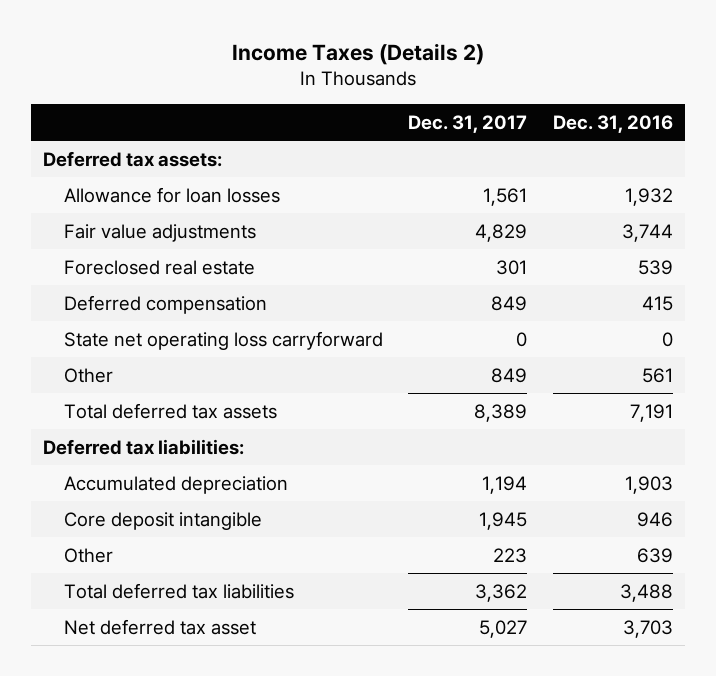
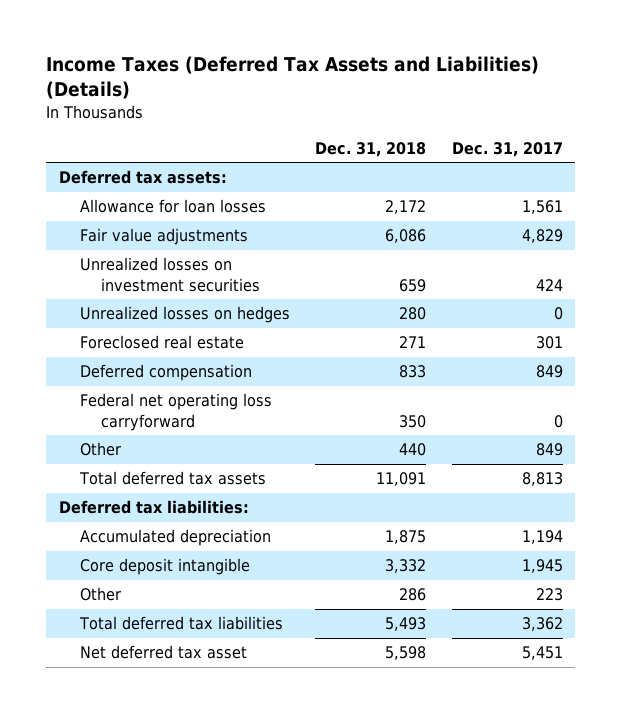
- Income Taxes (Details 2)
+ Income Taxes (Deferred Tax Assets and Liabilities) (Details)
- | Dec. 31, 2017 | Dec. 31, 2016
+ | Dec. 31, 2018 | Dec. 31, 2017
+ Unrealized losses on investment securities | 659 | 424
+ Unrealized losses on hedges | 280 | 0
- State net operating loss carryforward | 0 | 0
+ Federal net operating loss carryforward | 350 | 0
- Total deferred tax assets | 8,389 | 7,191
+ Total deferred tax assets | 11,091 | 8,813
- Net deferred tax asset | 5,027 | 3,703
+ Net deferred tax asset | 5,598 | 5,451

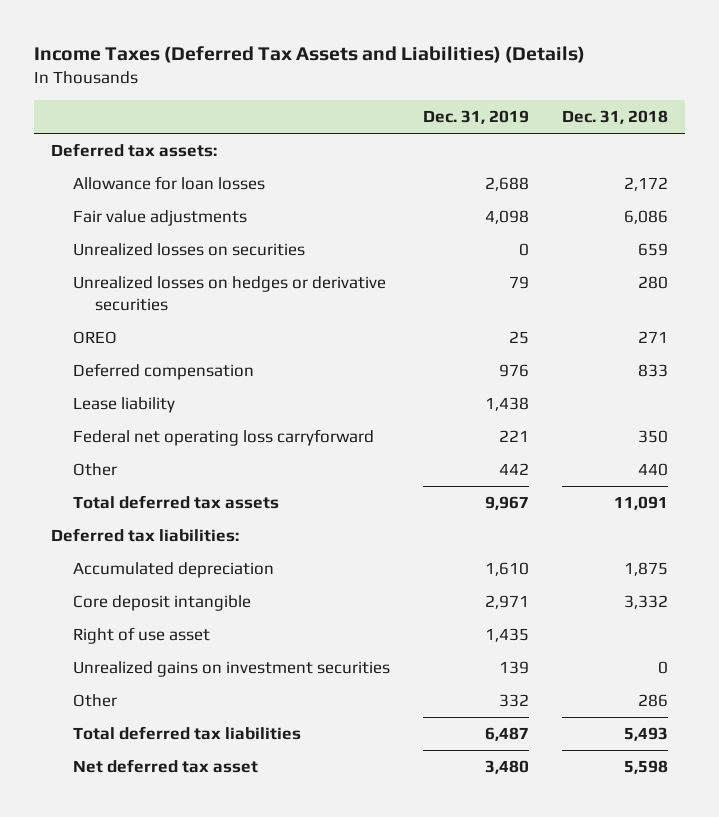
- | Dec. 31, 2018 | Dec. 31, 2017
+ | Dec. 31, 2019 | Dec. 31, 2018
- Unrealized losses on investment securities | 659 | 424
- Unrealized losses on hedges | 280 | 0
- Foreclosed real estate | 271 | 301
+ Unrealized losses on securities | 0 | 659
+ Unrealized losses on hedges or derivative securities | 79 | 280
+ OREO | 25 | 271
+ Lease liability | 1,438 |
+ Right of use asset | 1,435 |
+ Unrealized gains on investment securities | 139 | 0

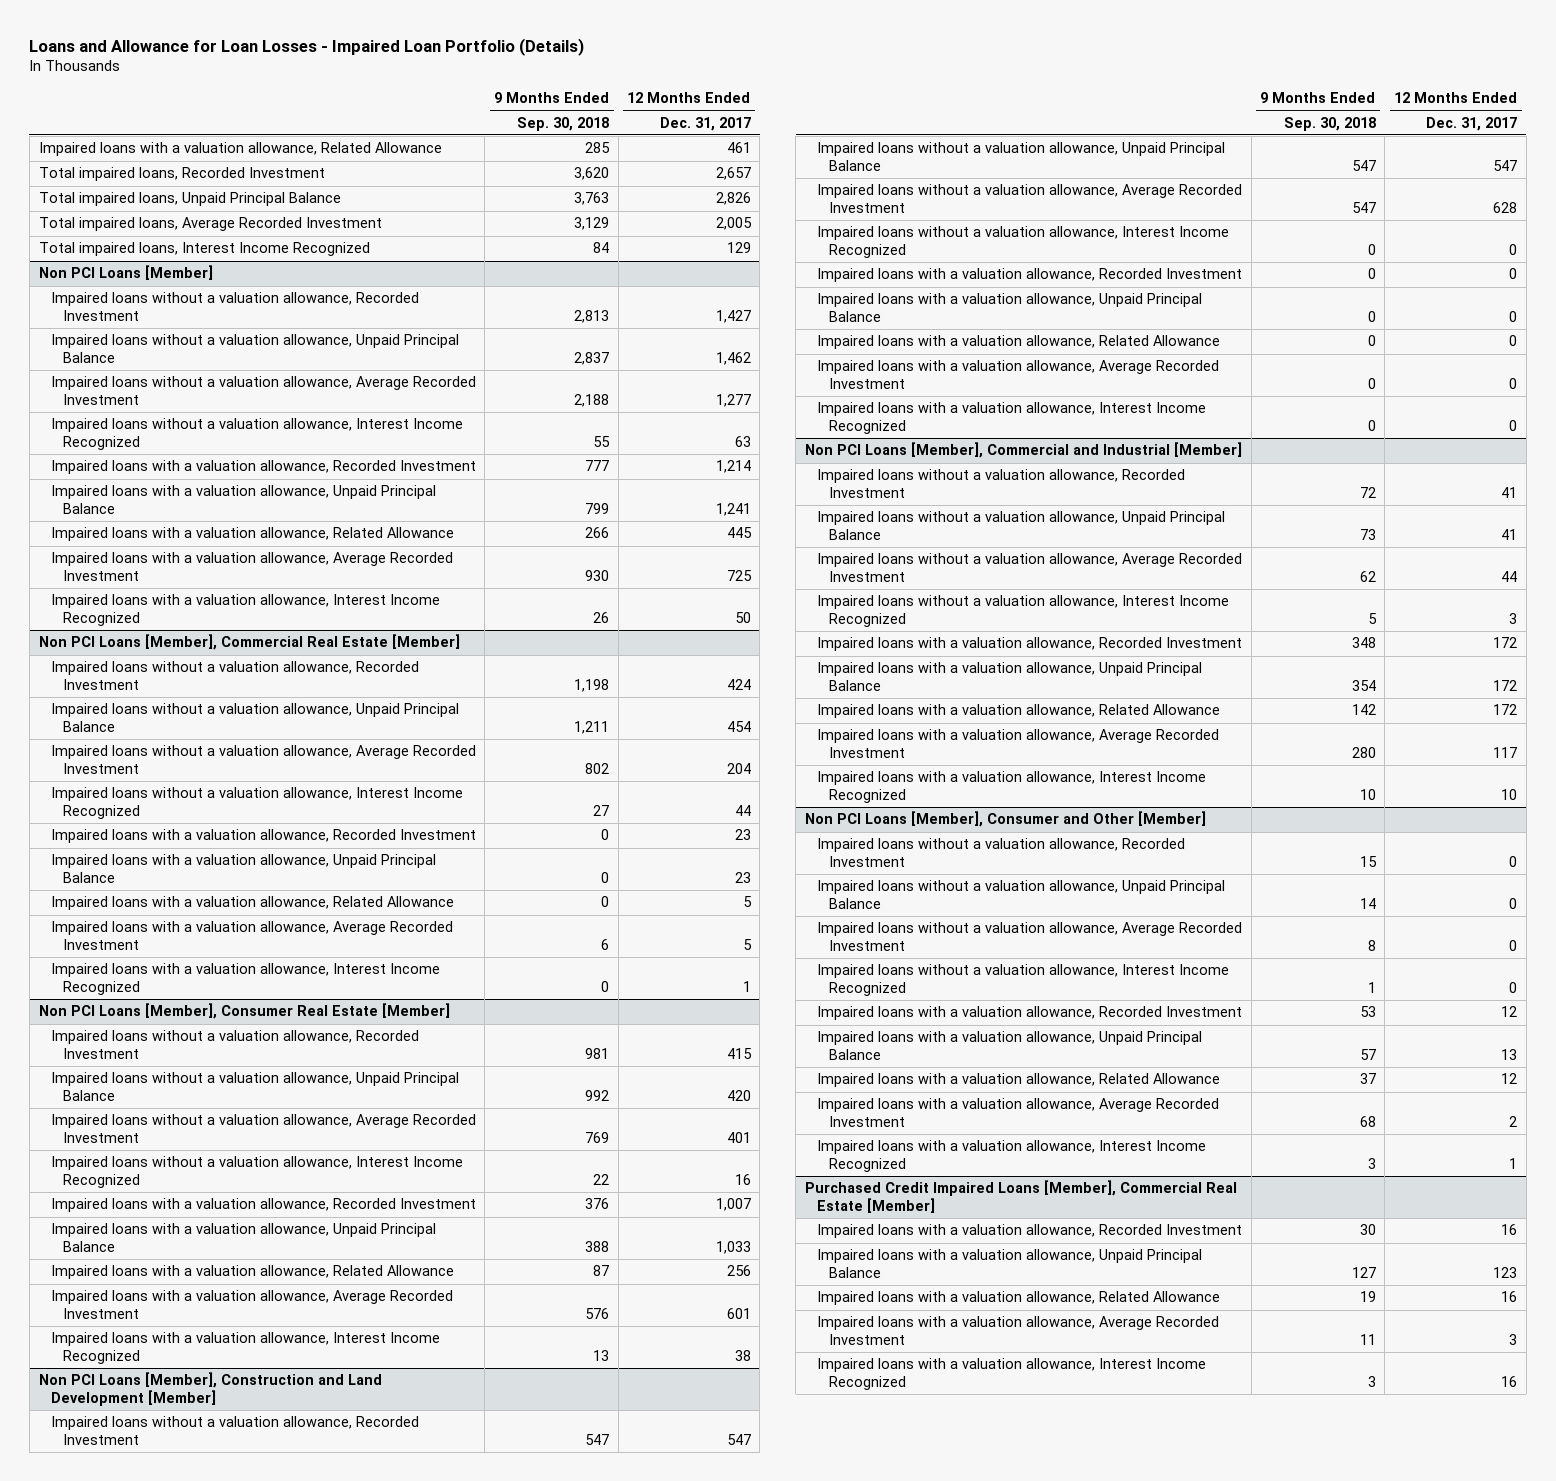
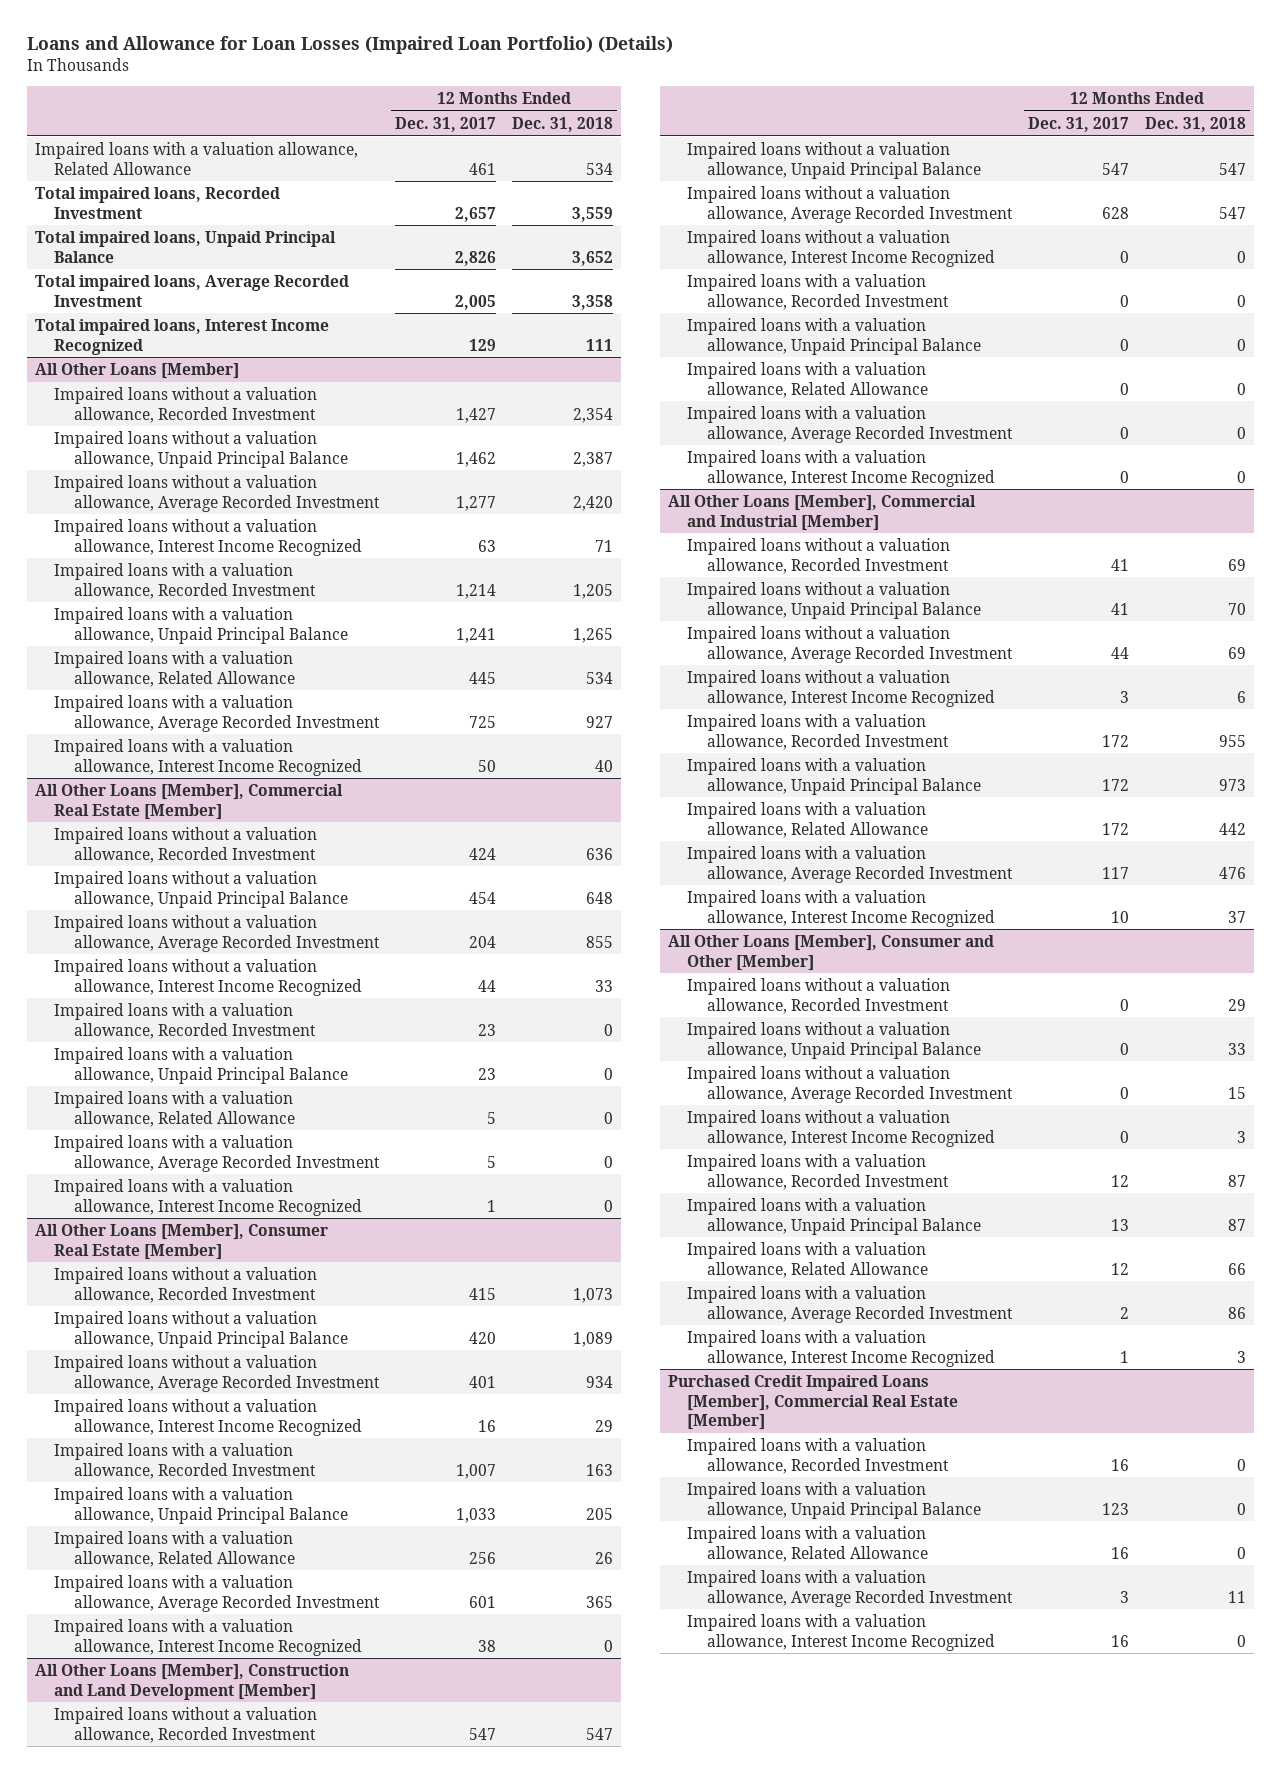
- Loans and Allowance for Loan Losses - Impaired Loan Portfolio (Details)
+ Loans and Allowance for Loan Losses (Impaired Loan Portfolio) (Details)
- | 9 Months Ended Sep. 30, 2018 | 12 Months Ended Dec. 31, 2017
+ | 12 Months Ended Dec. 31, 2017 | 12 Months Ended Dec. 31, 2018
- Non PCI Loans [Member]
+ All Other Loans [Member]
- Non PCI Loans [Member], Commercial Real Estate [Member]
+ All Other Loans [Member], Commercial Real Estate [Member]
- Non PCI Loans [Member], Consumer Real Estate [Member]
+ All Other Loans [Member], Consumer Real Estate [Member]
- Non PCI Loans [Member], Construction and Land Development [Member]
+ All Other Loans [Member], Construction and Land Development [Member]
- Non PCI Loans [Member], Commercial and Industrial [Member]
+ All Other Loans [Member], Commercial and Industrial [Member]
- Non PCI Loans [Member], Consumer and Other [Member]
+ All Other Loans [Member], Consumer and Other [Member]

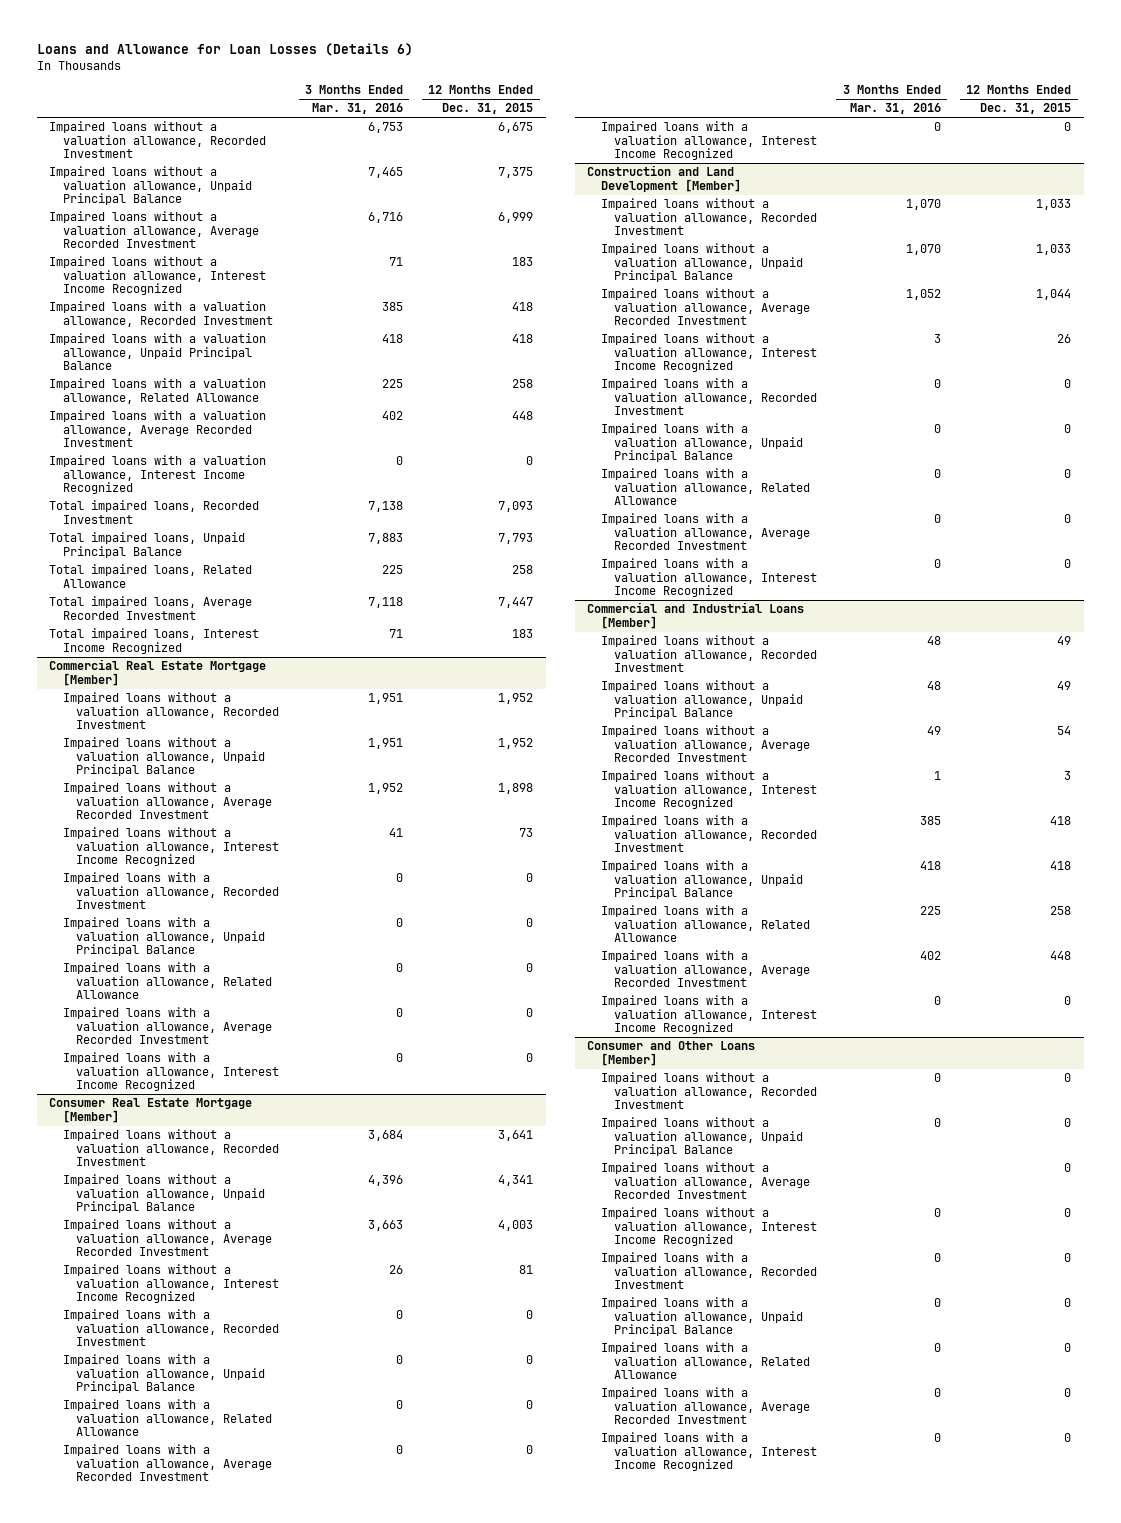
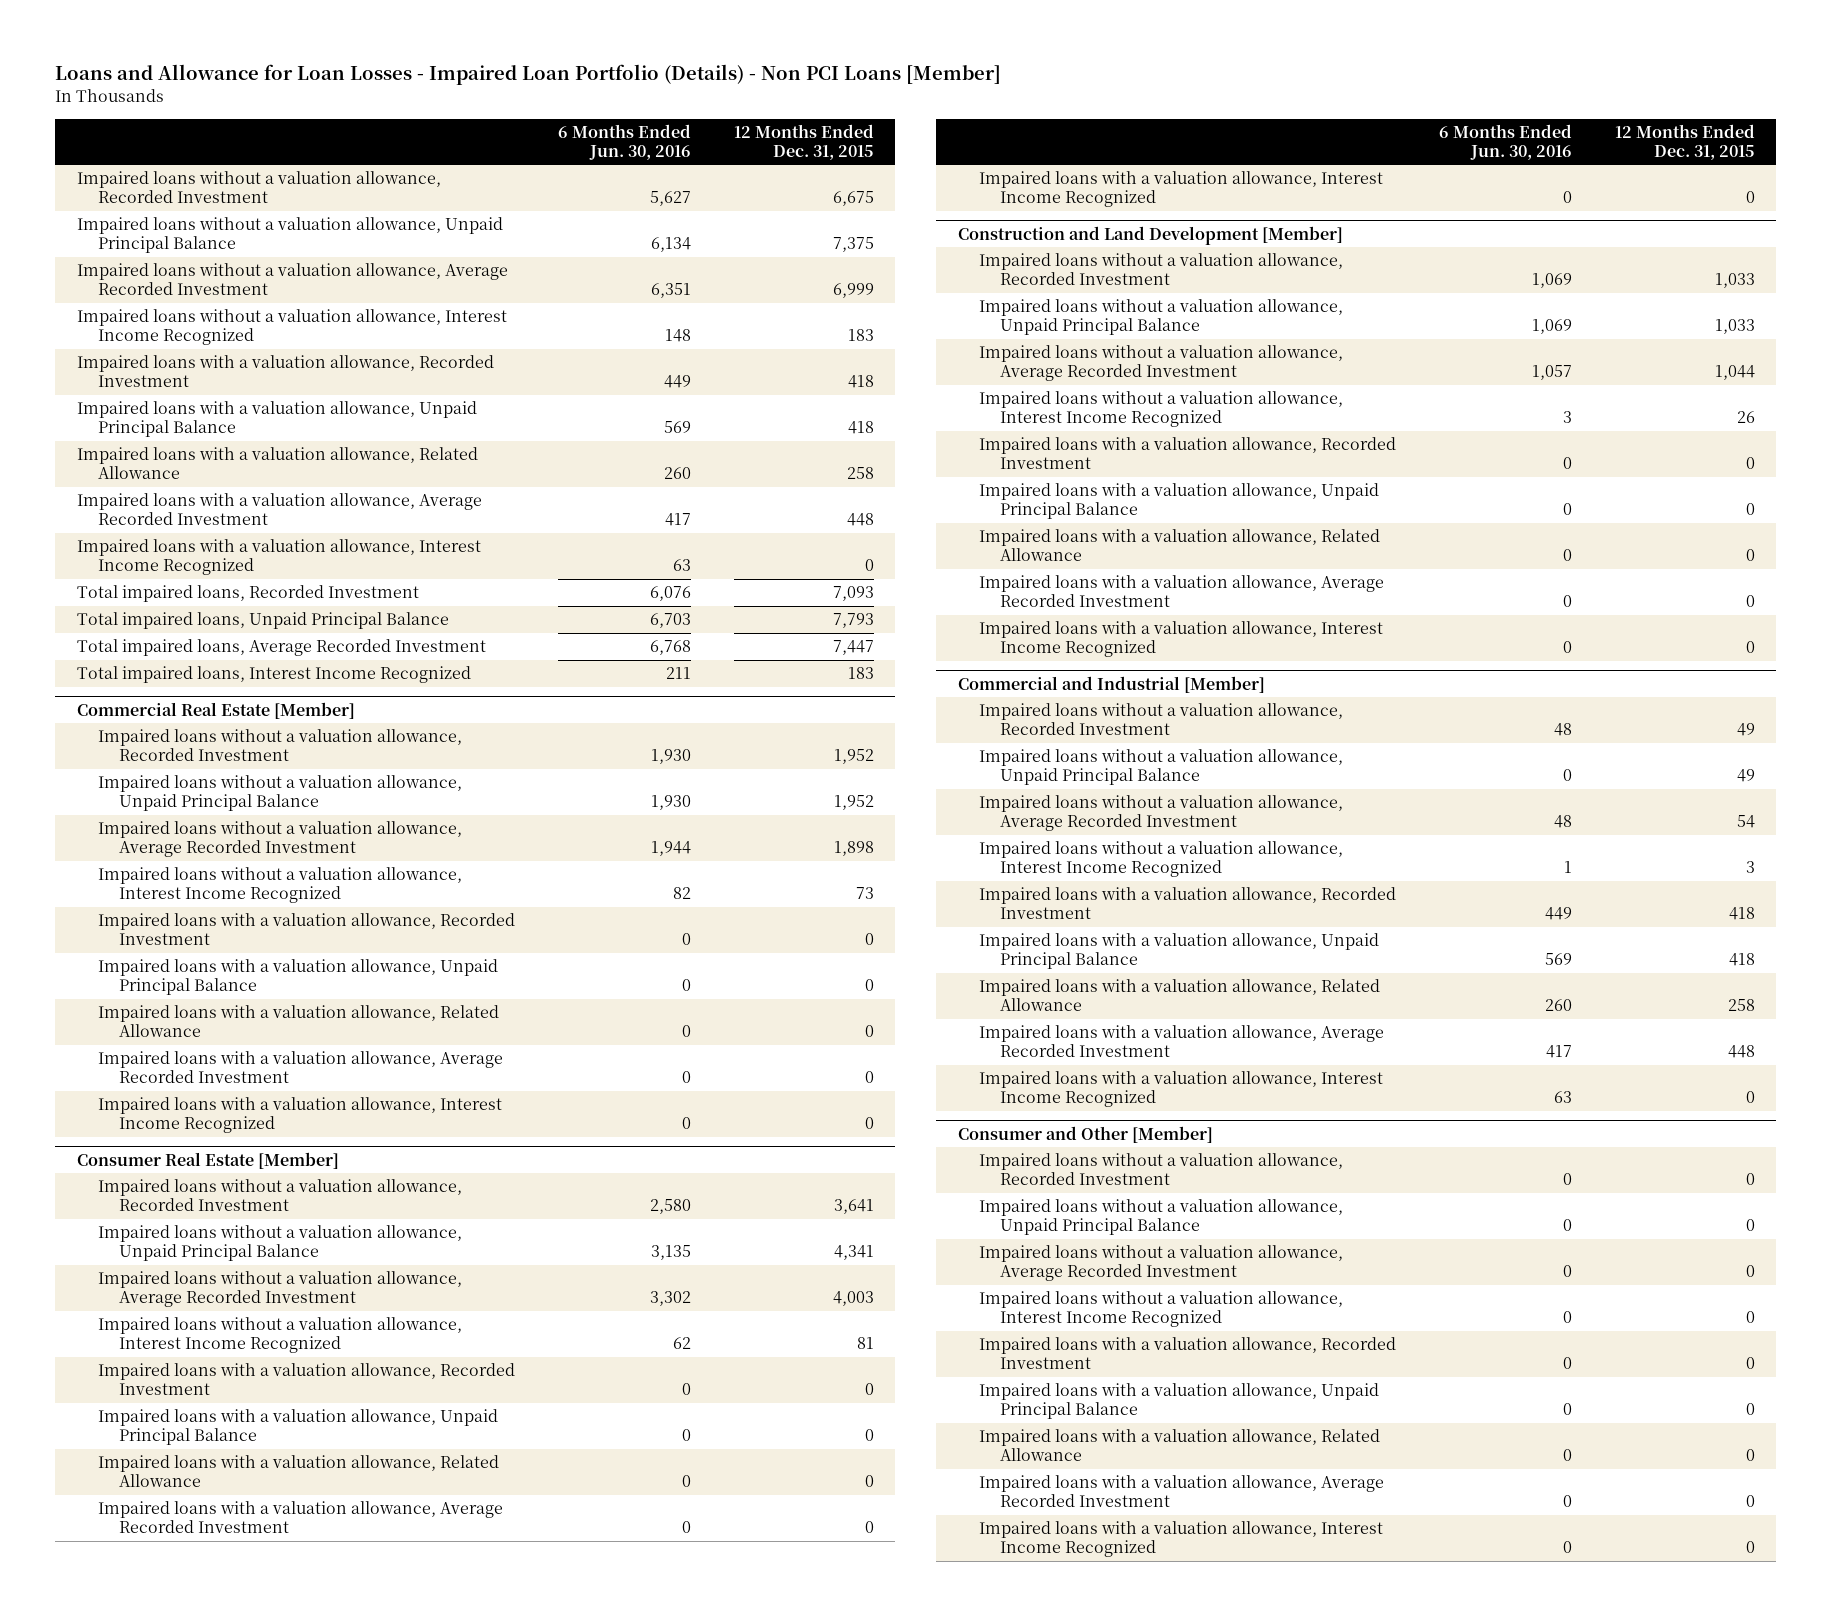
- Loans and Allowance for Loan Losses (Details 6)
+ Loans and Allowance for Loan Losses - Impaired Loan Portfolio (Details) - Non PCI Loans [Member]
- | 3 Months Ended Mar. 31, 2016 | 12 Months Ended Dec. 31, 2015
+ | 6 Months Ended Jun. 30, 2016 | 12 Months Ended Dec. 31, 2015
- Total impaired loans, Related Allowance | 225 | 258
- Commercial Real Estate Mortgage [Member]
+ Commercial Real Estate [Member]
- Consumer Real Estate Mortgage [Member]
+ Consumer Real Estate [Member]
- Commercial and Industrial Loans [Member]
+ Commercial and Industrial [Member]
- Consumer and Other Loans [Member]
+ Consumer and Other [Member]

